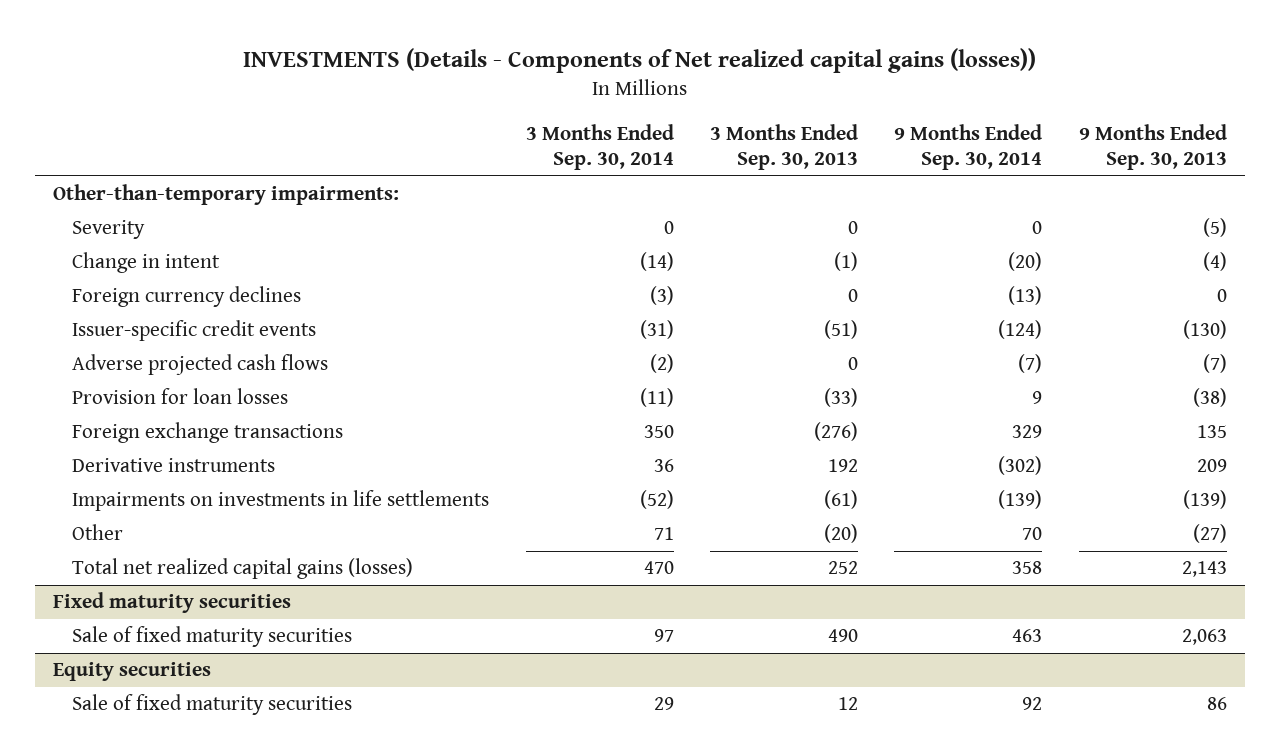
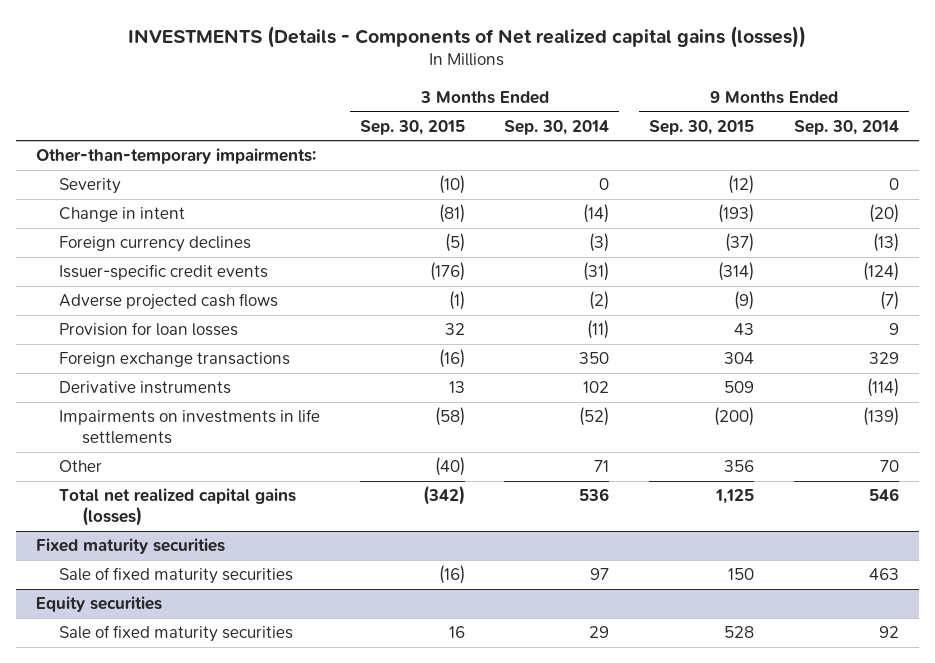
- | 3 Months Ended Sep. 30, 2014 | 3 Months Ended Sep. 30, 2013 | 9 Months Ended Sep. 30, 2014 | 9 Months Ended Sep. 30, 2013
+ | 3 Months Ended Sep. 30, 2015 | 3 Months Ended Sep. 30, 2014 | 9 Months Ended Sep. 30, 2015 | 9 Months Ended Sep. 30, 2014
- Derivative instruments | 36 | 192 | (302) | 209
+ Derivative instruments | 13 | 102 | 509 | (114)
- Total net realized capital gains (losses) | 470 | 252 | 358 | 2,143
+ Total net realized capital gains (losses) | (342) | 536 | 1,125 | 546

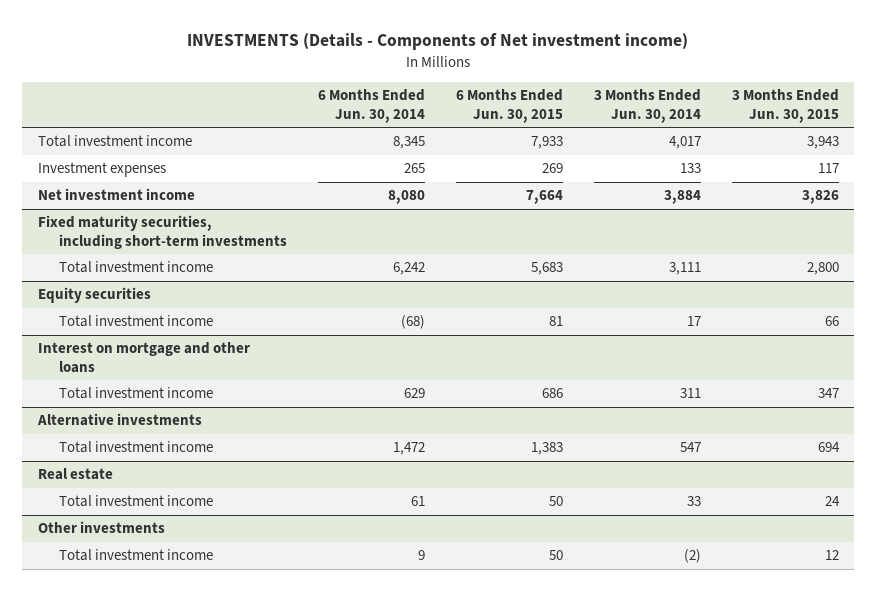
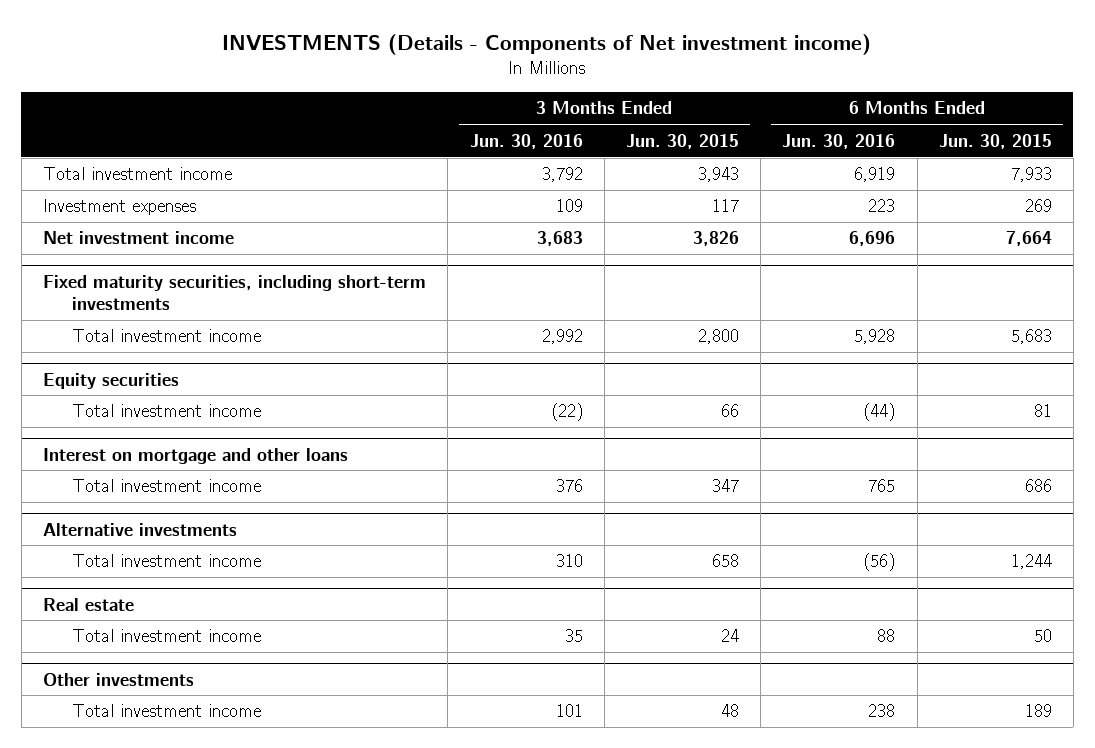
- | 6 Months Ended Jun. 30, 2014 | 6 Months Ended Jun. 30, 2015 | 3 Months Ended Jun. 30, 2014 | 3 Months Ended Jun. 30, 2015
+ | 3 Months Ended Jun. 30, 2016 | 3 Months Ended Jun. 30, 2015 | 6 Months Ended Jun. 30, 2016 | 6 Months Ended Jun. 30, 2015
@ Alternative investments
- Total investment income | 1,472 | 1,383 | 547 | 694
+ Total investment income | 310 | 658 | (56) | 1,244
@ Other investments
- Total investment income | 9 | 50 | (2) | 12
+ Total investment income | 101 | 48 | 238 | 189

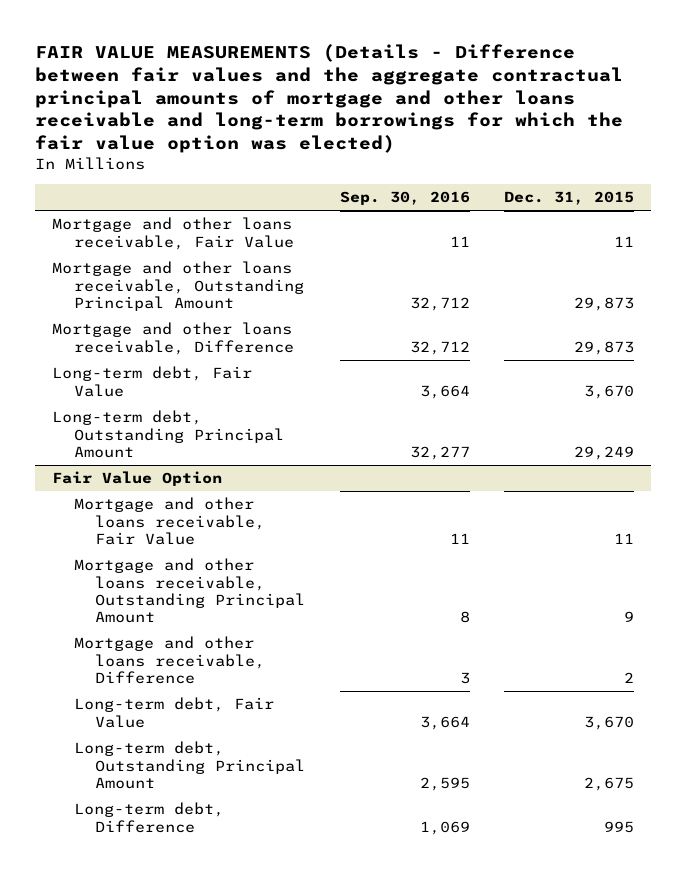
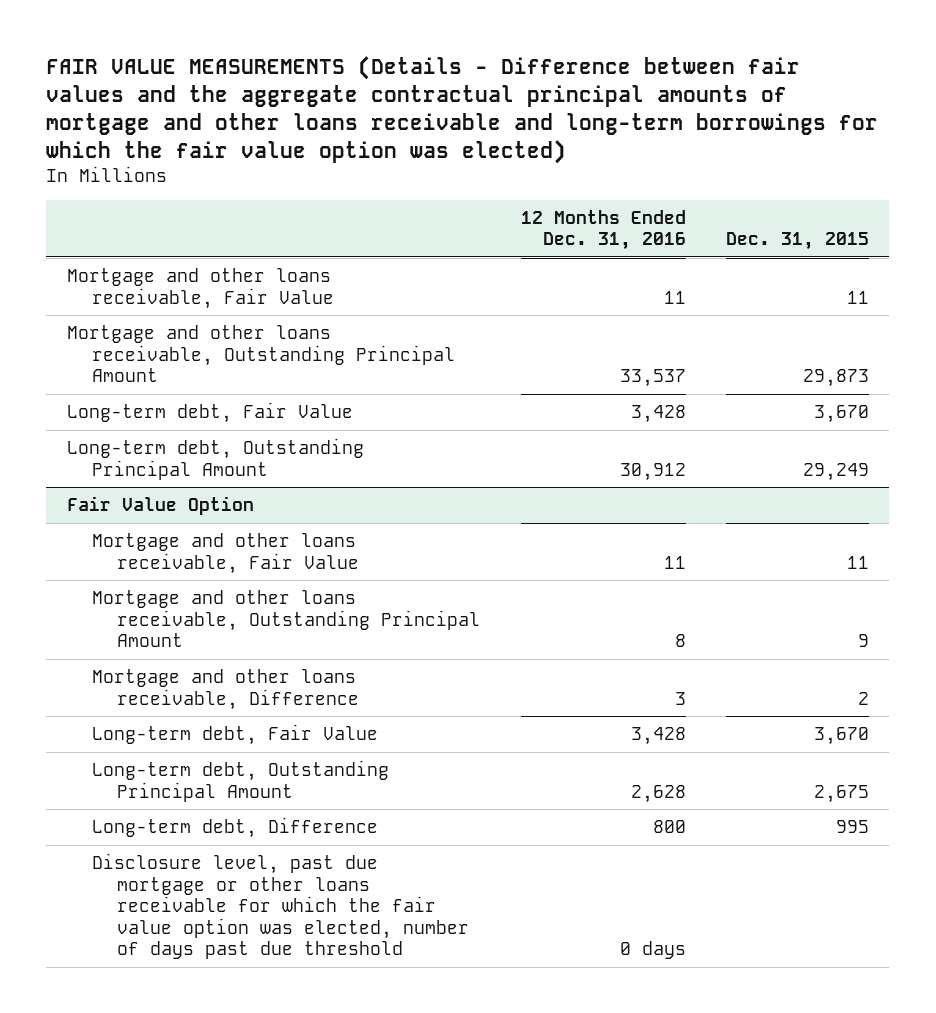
- | Sep. 30, 2016 | Dec. 31, 2015
+ | 12 Months Ended Dec. 31, 2016 | Dec. 31, 2015
- Mortgage and other loans receivable, Difference | 32,712 | 29,873
@ Fair Value Option
+ Disclosure level, past due mortgage or other loans receivable for which the fair value option was elected, number of days past due threshold | 0 days |

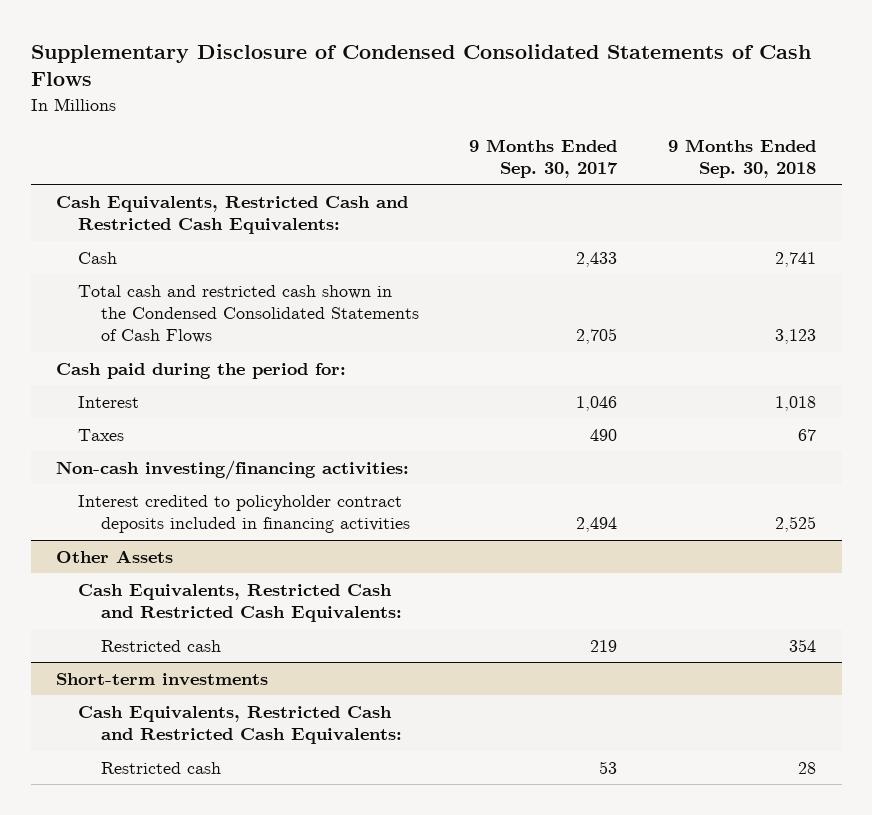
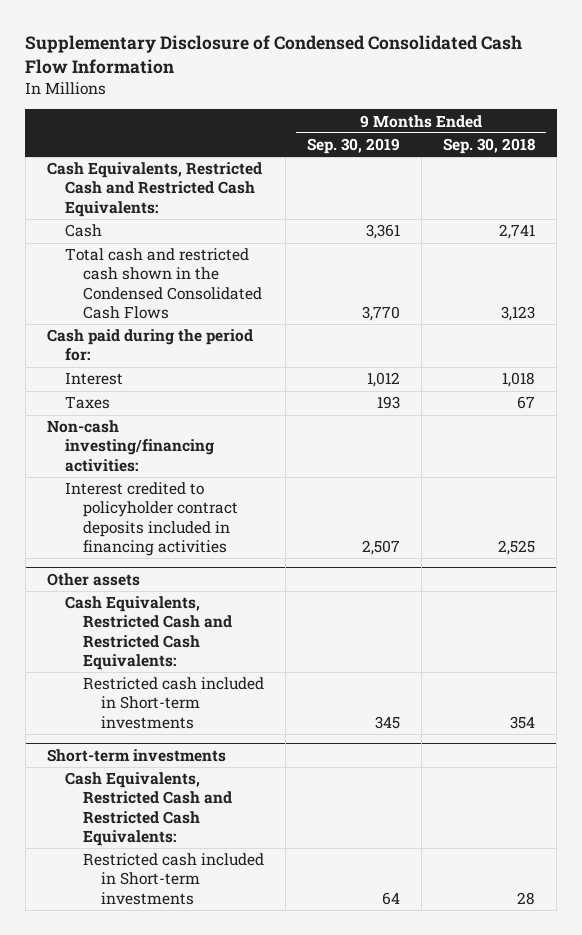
- Supplementary Disclosure of Condensed Consolidated Statements of Cash Flows
+ Supplementary Disclosure of Condensed Consolidated Cash Flow Information
- | 9 Months Ended Sep. 30, 2017 | 9 Months Ended Sep. 30, 2018
+ | 9 Months Ended Sep. 30, 2019 | 9 Months Ended Sep. 30, 2018
- Total cash and restricted cash shown in the Condensed Consolidated Statements of Cash Flows | 2,705 | 3,123
+ Total cash and restricted cash shown in the Condensed Consolidated Cash Flows | 3,770 | 3,123
- Other Assets
+ Other assets
- Restricted cash | 219 | 354
+ Restricted cash included in Short-term investments | 345 | 354
@ Short-term investments
- Restricted cash | 53 | 28
+ Restricted cash included in Short-term investments | 64 | 28

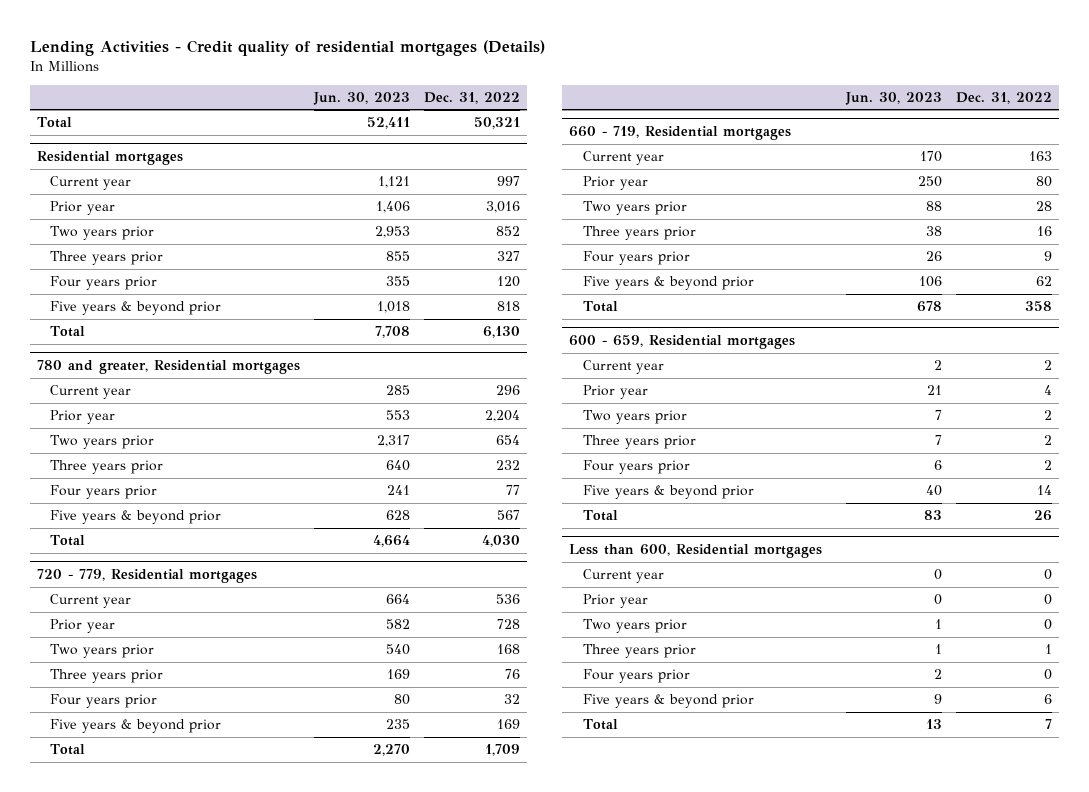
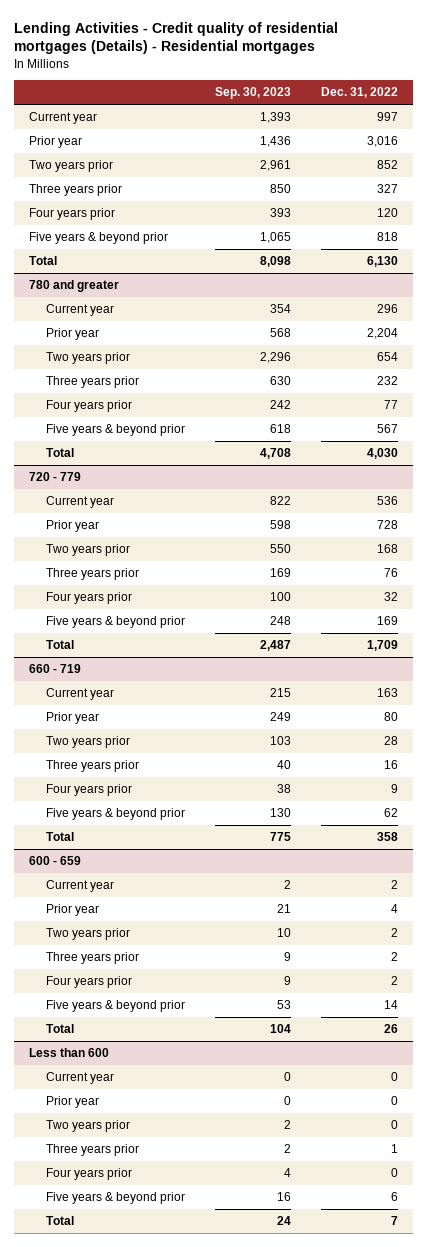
- Lending Activities - Credit quality of residential mortgages (Details)
+ Lending Activities - Credit quality of residential mortgages (Details) - Residential mortgages
- | Jun. 30, 2023 | Dec. 31, 2022
+ | Sep. 30, 2023 | Dec. 31, 2022
- Total | 52,411 | 50,321
- Residential mortgages
- 780 and greater, Residential mortgages
+ 780 and greater
- 720 - 779, Residential mortgages
+ 720 - 779
- 660 - 719, Residential mortgages
+ 660 - 719
- 600 - 659, Residential mortgages
+ 600 - 659
- Less than 600, Residential mortgages
+ Less than 600

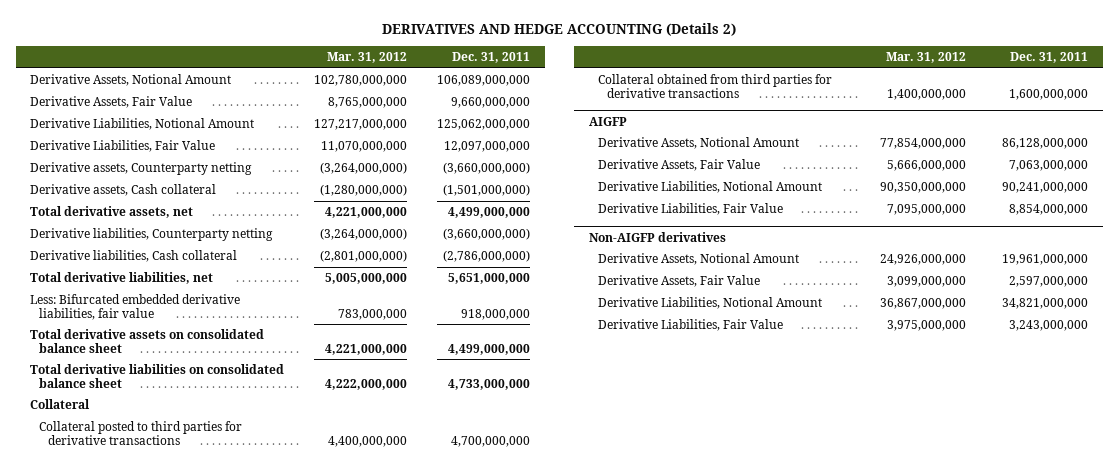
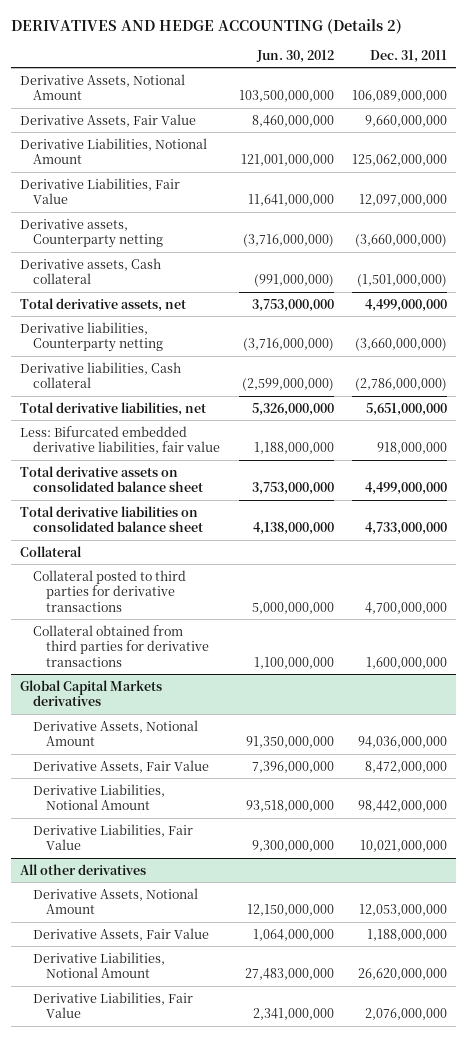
- | Mar. 31, 2012 | Dec. 31, 2011
+ | Jun. 30, 2012 | Dec. 31, 2011
- AIGFP
- Derivative Assets, Notional Amount | 77,854,000,000 | 86,128,000,000
- Derivative Assets, Fair Value | 5,666,000,000 | 7,063,000,000
- Derivative Liabilities, Notional Amount | 90,350,000,000 | 90,241,000,000
- Derivative Liabilities, Fair Value | 7,095,000,000 | 8,854,000,000
- Non-AIGFP derivatives
- Derivative Assets, Notional Amount | 24,926,000,000 | 19,961,000,000
- Derivative Assets, Fair Value | 3,099,000,000 | 2,597,000,000
- Derivative Liabilities, Notional Amount | 36,867,000,000 | 34,821,000,000
- Derivative Liabilities, Fair Value | 3,975,000,000 | 3,243,000,000
+ Global Capital Markets derivatives
+ Derivative Assets, Notional Amount | 91,350,000,000 | 94,036,000,000
+ Derivative Assets, Fair Value | 7,396,000,000 | 8,472,000,000
+ Derivative Liabilities, Notional Amount | 93,518,000,000 | 98,442,000,000
+ Derivative Liabilities, Fair Value | 9,300,000,000 | 10,021,000,000
+ All other derivatives
+ Derivative Assets, Notional Amount | 12,150,000,000 | 12,053,000,000
+ Derivative Assets, Fair Value | 1,064,000,000 | 1,188,000,000
+ Derivative Liabilities, Notional Amount | 27,483,000,000 | 26,620,000,000
+ Derivative Liabilities, Fair Value | 2,341,000,000 | 2,076,000,000

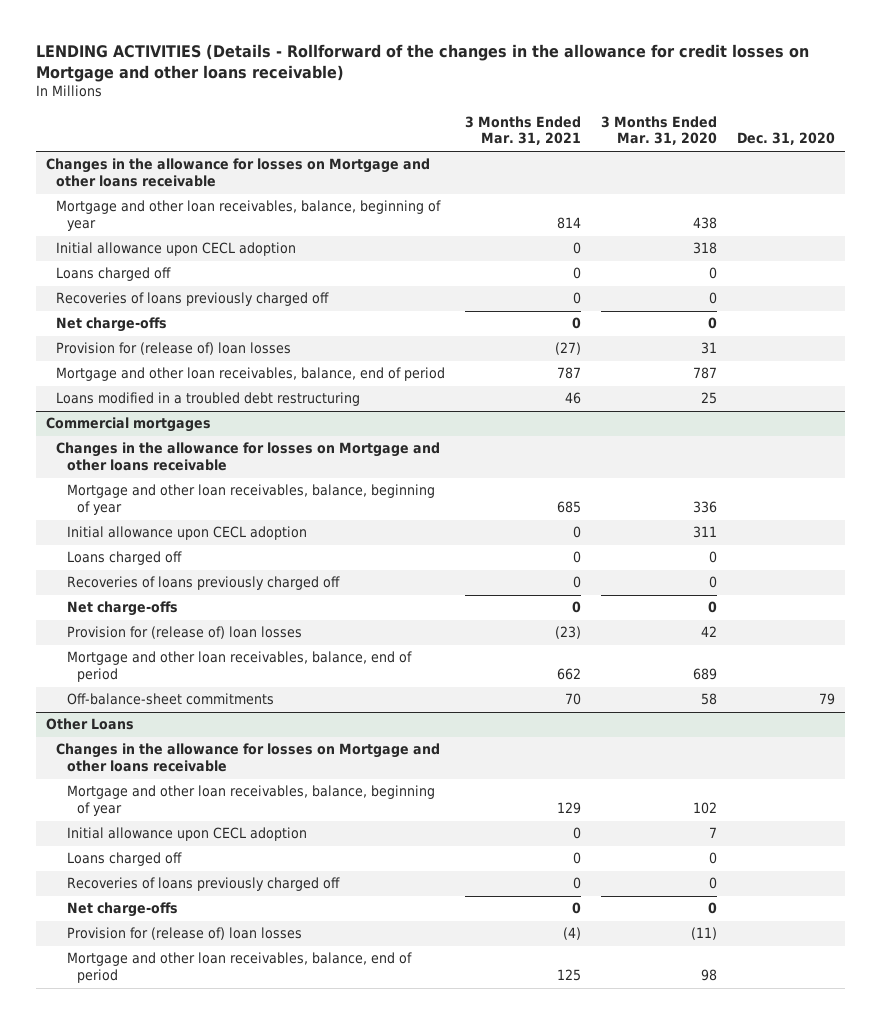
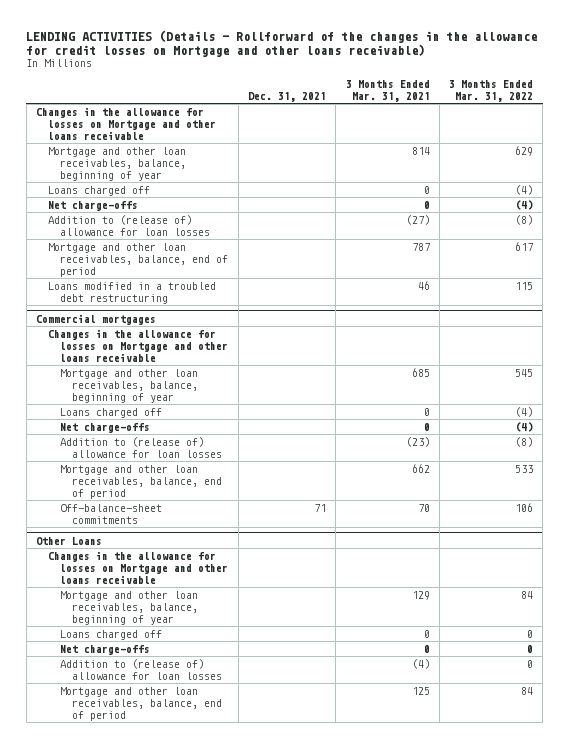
- | 3 Months Ended Mar. 31, 2021 | 3 Months Ended Mar. 31, 2020 | Dec. 31, 2020
+ | Dec. 31, 2021 | 3 Months Ended Mar. 31, 2021 | 3 Months Ended Mar. 31, 2022
- Initial allowance upon CECL adoption | 0 | 318 |
- Recoveries of loans previously charged off | 0 | 0 |
- Provision for (release of) loan losses | (27) | 31 |
+ Addition to (release of) allowance for loan losses | | (27) | (8)
@ Commercial mortgages
- Initial allowance upon CECL adoption | 0 | 311 |
- Recoveries of loans previously charged off | 0 | 0 |
- Provision for (release of) loan losses | (23) | 42 |
+ Addition to (release of) allowance for loan losses | | (23) | (8)
@ Other Loans
- Initial allowance upon CECL adoption | 0 | 7 |
- Recoveries of loans previously charged off | 0 | 0 |
- Provision for (release of) loan losses | (4) | (11) |
+ Addition to (release of) allowance for loan losses | | (4) | 0

